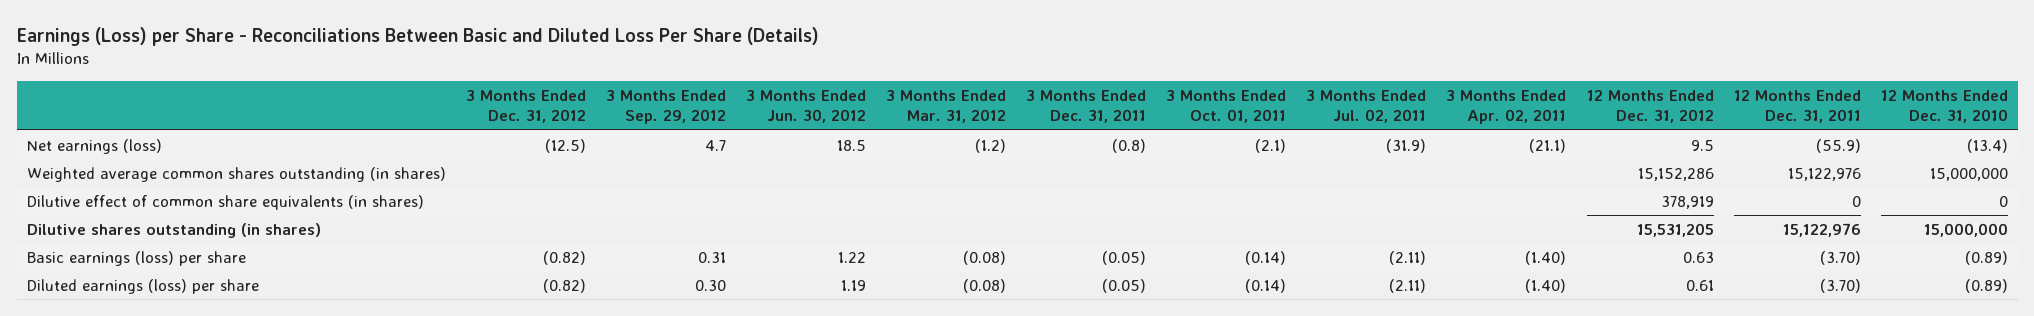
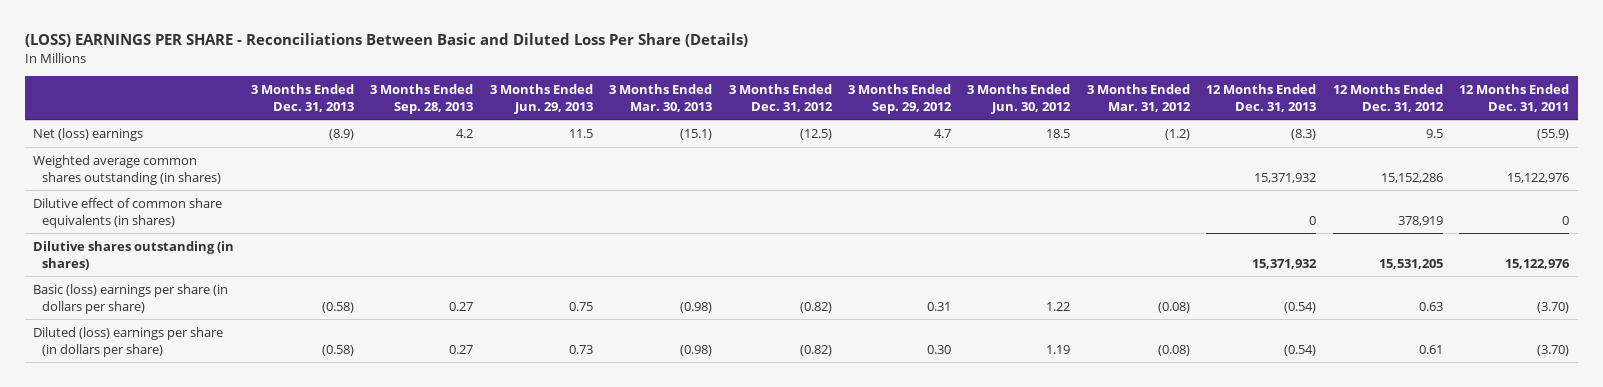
- Earnings (Loss) per Share - Reconciliations Between Basic and Diluted Loss Per Share (Details)
+ (LOSS) EARNINGS PER SHARE - Reconciliations Between Basic and Diluted Loss Per Share (Details)
- | 3 Months Ended Dec. 31, 2012 | 3 Months Ended Sep. 29, 2012 | 3 Months Ended Jun. 30, 2012 | 3 Months Ended Mar. 31, 2012 | 3 Months Ended Dec. 31, 2011 | 3 Months Ended Oct. 01, 2011 | 3 Months Ended Jul. 02, 2011 | 3 Months Ended Apr. 02, 2011 | 12 Months Ended Dec. 31, 2012 | 12 Months Ended Dec. 31, 2011 | 12 Months Ended Dec. 31, 2010
+ | 3 Months Ended Dec. 31, 2013 | 3 Months Ended Sep. 28, 2013 | 3 Months Ended Jun. 29, 2013 | 3 Months Ended Mar. 30, 2013 | 3 Months Ended Dec. 31, 2012 | 3 Months Ended Sep. 29, 2012 | 3 Months Ended Jun. 30, 2012 | 3 Months Ended Mar. 31, 2012 | 12 Months Ended Dec. 31, 2013 | 12 Months Ended Dec. 31, 2012 | 12 Months Ended Dec. 31, 2011
- Net earnings (loss) | (12.5) | 4.7 | 18.5 | (1.2) | (0.8) | (2.1) | (31.9) | (21.1) | 9.5 | (55.9) | (13.4)
+ Net (loss) earnings | (8.9) | 4.2 | 11.5 | (15.1) | (12.5) | 4.7 | 18.5 | (1.2) | (8.3) | 9.5 | (55.9)
- Basic earnings (loss) per share | (0.82) | 0.31 | 1.22 | (0.08) | (0.05) | (0.14) | (2.11) | (1.40) | 0.63 | (3.70) | (0.89)
- Diluted earnings (loss) per share | (0.82) | 0.30 | 1.19 | (0.08) | (0.05) | (0.14) | (2.11) | (1.40) | 0.61 | (3.70) | (0.89)
+ Basic (loss) earnings per share (in dollars per share) | (0.58) | 0.27 | 0.75 | (0.98) | (0.82) | 0.31 | 1.22 | (0.08) | (0.54) | 0.63 | (3.70)
+ Diluted (loss) earnings per share (in dollars per share) | (0.58) | 0.27 | 0.73 | (0.98) | (0.82) | 0.30 | 1.19 | (0.08) | (0.54) | 0.61 | (3.70)

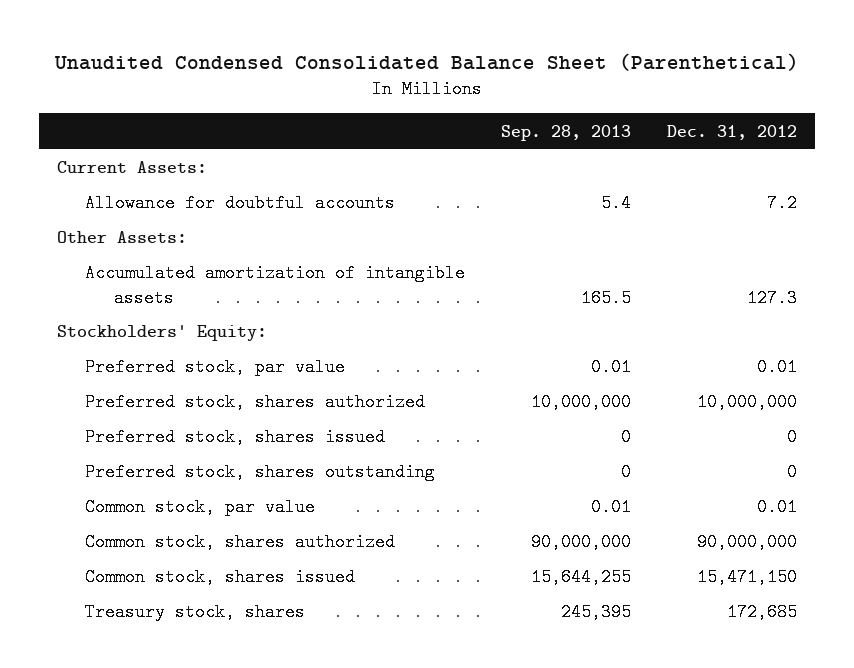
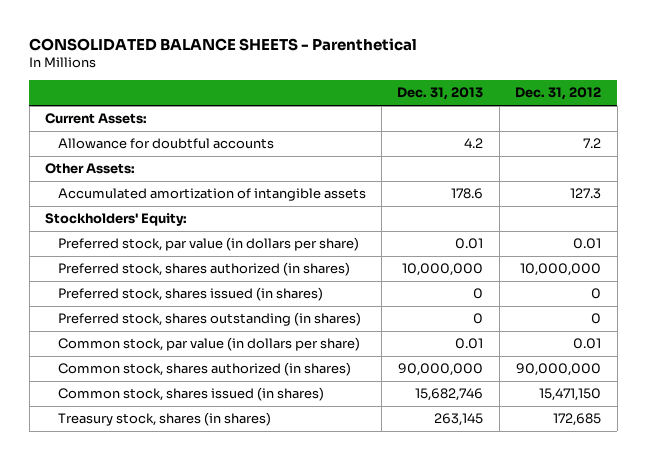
- Unaudited Condensed Consolidated Balance Sheet (Parenthetical)
+ CONSOLIDATED BALANCE SHEETS - Parenthetical
- | Sep. 28, 2013 | Dec. 31, 2012
+ | Dec. 31, 2013 | Dec. 31, 2012
- Preferred stock, par value | 0.01 | 0.01
- Preferred stock, shares authorized | 10,000,000 | 10,000,000
- Preferred stock, shares issued | 0 | 0
- Preferred stock, shares outstanding | 0 | 0
- Common stock, par value | 0.01 | 0.01
- Common stock, shares authorized | 90,000,000 | 90,000,000
- Common stock, shares issued | 15,644,255 | 15,471,150
- Treasury stock, shares | 245,395 | 172,685
+ Preferred stock, par value (in dollars per share) | 0.01 | 0.01
+ Preferred stock, shares authorized (in shares) | 10,000,000 | 10,000,000
+ Preferred stock, shares issued (in shares) | 0 | 0
+ Preferred stock, shares outstanding (in shares) | 0 | 0
+ Common stock, par value (in dollars per share) | 0.01 | 0.01
+ Common stock, shares authorized (in shares) | 90,000,000 | 90,000,000
+ Common stock, shares issued (in shares) | 15,682,746 | 15,471,150
+ Treasury stock, shares (in shares) | 263,145 | 172,685

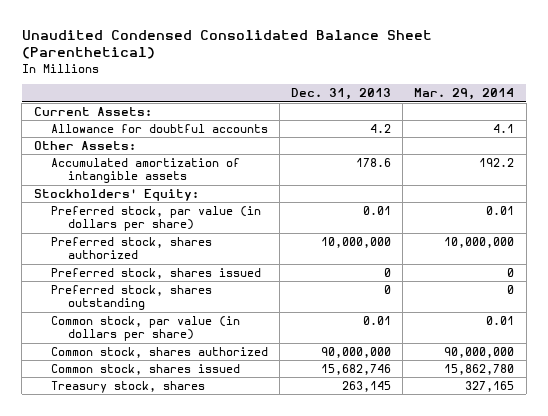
- CONSOLIDATED BALANCE SHEETS - Parenthetical
+ Unaudited Condensed Consolidated Balance Sheet (Parenthetical)
- | Dec. 31, 2013 | Dec. 31, 2012
+ | Dec. 31, 2013 | Mar. 29, 2014
- Preferred stock, shares authorized (in shares) | 10,000,000 | 10,000,000
- Preferred stock, shares issued (in shares) | 0 | 0
- Preferred stock, shares outstanding (in shares) | 0 | 0
+ Preferred stock, shares authorized | 10,000,000 | 10,000,000
+ Preferred stock, shares issued | 0 | 0
+ Preferred stock, shares outstanding | 0 | 0
- Common stock, shares authorized (in shares) | 90,000,000 | 90,000,000
- Common stock, shares issued (in shares) | 15,682,746 | 15,471,150
- Treasury stock, shares (in shares) | 263,145 | 172,685
+ Common stock, shares authorized | 90,000,000 | 90,000,000
+ Common stock, shares issued | 15,682,746 | 15,862,780
+ Treasury stock, shares | 263,145 | 327,165

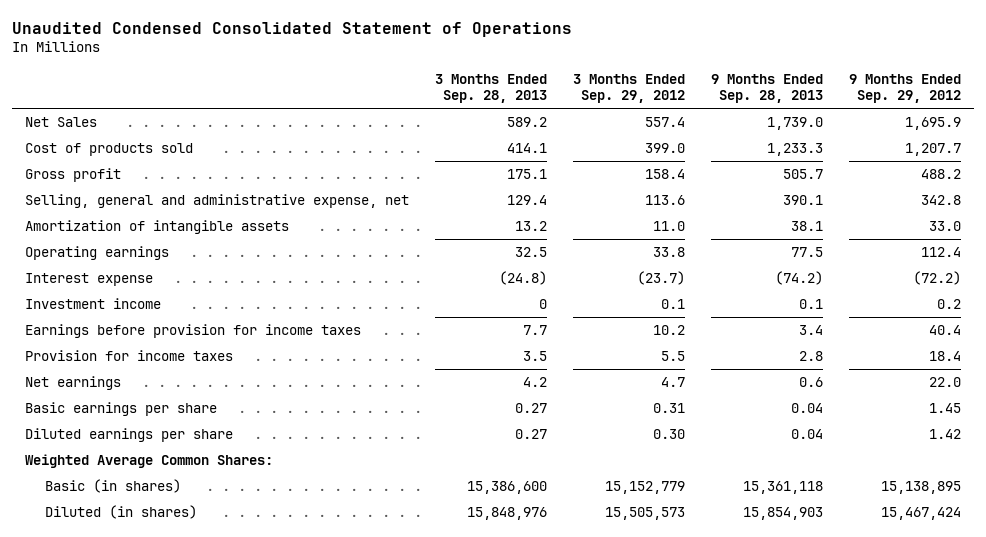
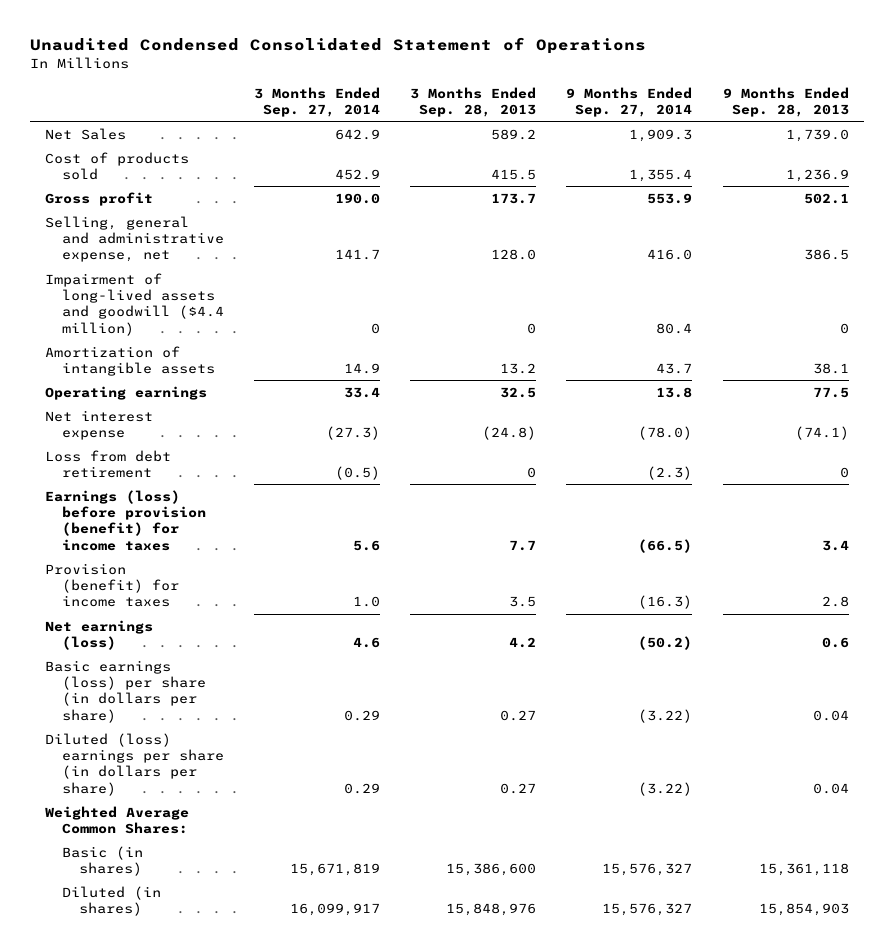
- | 3 Months Ended Sep. 28, 2013 | 3 Months Ended Sep. 29, 2012 | 9 Months Ended Sep. 28, 2013 | 9 Months Ended Sep. 29, 2012
+ | 3 Months Ended Sep. 27, 2014 | 3 Months Ended Sep. 28, 2013 | 9 Months Ended Sep. 27, 2014 | 9 Months Ended Sep. 28, 2013
- Cost of products sold | 414.1 | 399.0 | 1,233.3 | 1,207.7
- Gross profit | 175.1 | 158.4 | 505.7 | 488.2
- Selling, general and administrative expense, net | 129.4 | 113.6 | 390.1 | 342.8
+ Cost of products sold | 452.9 | 415.5 | 1,355.4 | 1,236.9
+ Gross profit | 190.0 | 173.7 | 553.9 | 502.1
+ Selling, general and administrative expense, net | 141.7 | 128.0 | 416.0 | 386.5
+ Impairment of long-lived assets and goodwill ($4.4 million) | 0 | 0 | 80.4 | 0
- Interest expense | (24.8) | (23.7) | (74.2) | (72.2)
- Investment income | 0 | 0.1 | 0.1 | 0.2
- Earnings before provision for income taxes | 7.7 | 10.2 | 3.4 | 40.4
- Provision for income taxes | 3.5 | 5.5 | 2.8 | 18.4
- Net earnings | 4.2 | 4.7 | 0.6 | 22.0
- Basic earnings per share | 0.27 | 0.31 | 0.04 | 1.45
- Diluted earnings per share | 0.27 | 0.30 | 0.04 | 1.42
+ Net interest expense | (27.3) | (24.8) | (78.0) | (74.1)
+ Loss from debt retirement | (0.5) | 0 | (2.3) | 0
+ Earnings (loss) before provision (benefit) for income taxes | 5.6 | 7.7 | (66.5) | 3.4
+ Provision (benefit) for income taxes | 1.0 | 3.5 | (16.3) | 2.8
+ Net earnings (loss) | 4.6 | 4.2 | (50.2) | 0.6
+ Basic earnings (loss) per share (in dollars per share) | 0.29 | 0.27 | (3.22) | 0.04
+ Diluted (loss) earnings per share (in dollars per share) | 0.29 | 0.27 | (3.22) | 0.04

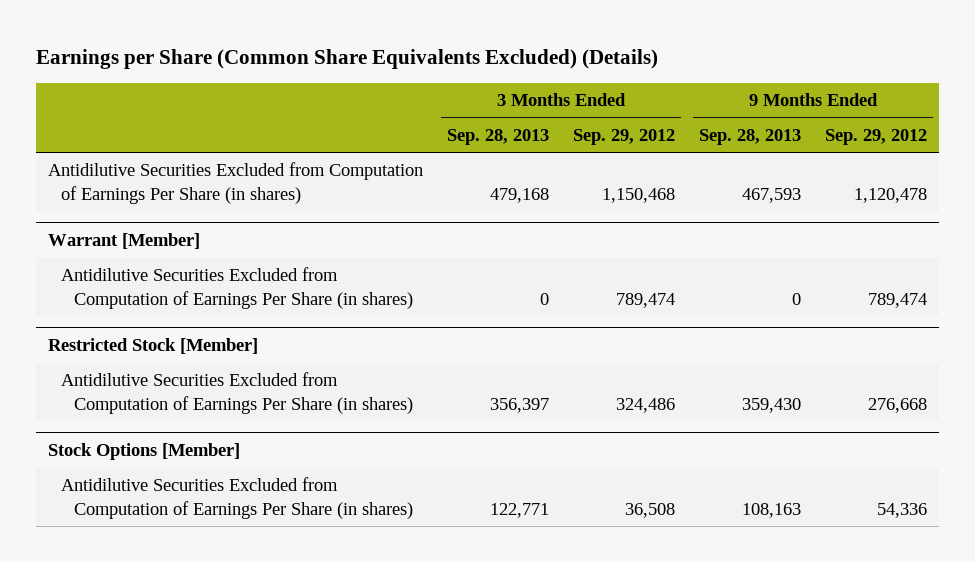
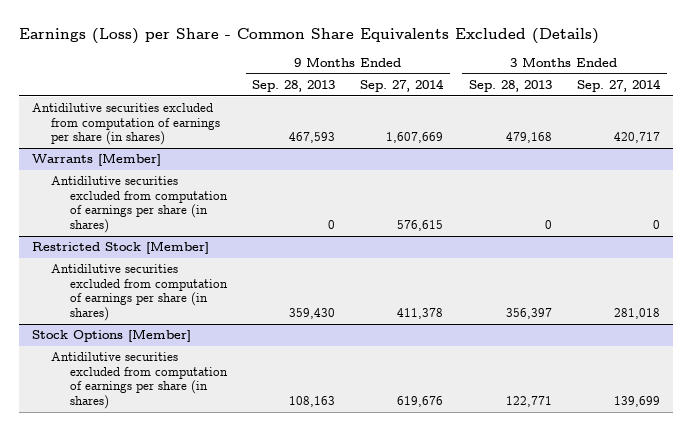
- Earnings per Share (Common Share Equivalents Excluded) (Details)
+ Earnings (Loss) per Share - Common Share Equivalents Excluded (Details)
- | 3 Months Ended Sep. 28, 2013 | 3 Months Ended Sep. 29, 2012 | 9 Months Ended Sep. 28, 2013 | 9 Months Ended Sep. 29, 2012
+ | 9 Months Ended Sep. 28, 2013 | 9 Months Ended Sep. 27, 2014 | 3 Months Ended Sep. 28, 2013 | 3 Months Ended Sep. 27, 2014
- Antidilutive Securities Excluded from Computation of Earnings Per Share (in shares) | 479,168 | 1,150,468 | 467,593 | 1,120,478
- Warrant [Member]
- Antidilutive Securities Excluded from Computation of Earnings Per Share (in shares) | 0 | 789,474 | 0 | 789,474
+ Antidilutive securities excluded from computation of earnings per share (in shares) | 467,593 | 1,607,669 | 479,168 | 420,717
+ Warrants [Member]
+ Antidilutive securities excluded from computation of earnings per share (in shares) | 0 | 576,615 | 0 | 0
@ Restricted Stock [Member]
- Antidilutive Securities Excluded from Computation of Earnings Per Share (in shares) | 356,397 | 324,486 | 359,430 | 276,668
+ Antidilutive securities excluded from computation of earnings per share (in shares) | 359,430 | 411,378 | 356,397 | 281,018
@ Stock Options [Member]
- Antidilutive Securities Excluded from Computation of Earnings Per Share (in shares) | 122,771 | 36,508 | 108,163 | 54,336
+ Antidilutive securities excluded from computation of earnings per share (in shares) | 108,163 | 619,676 | 122,771 | 139,699

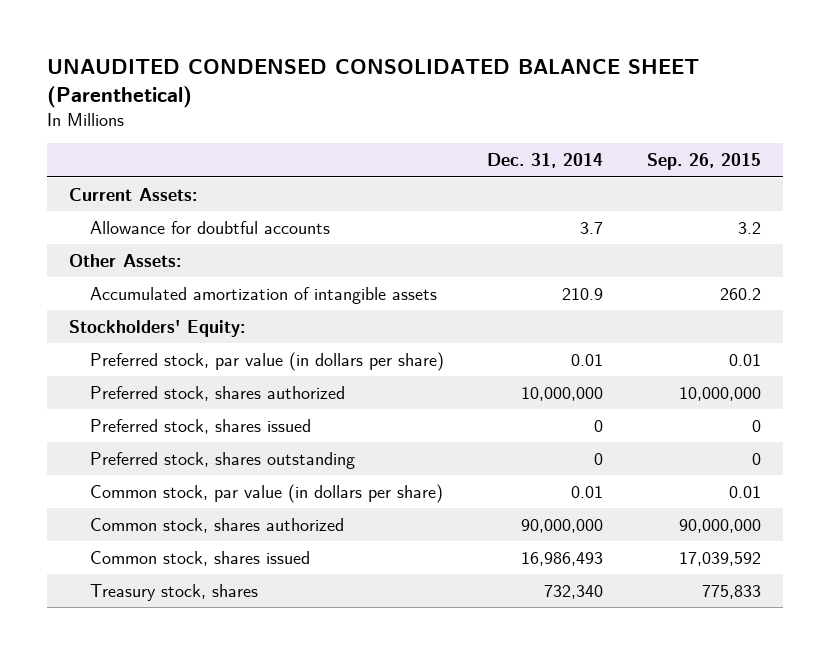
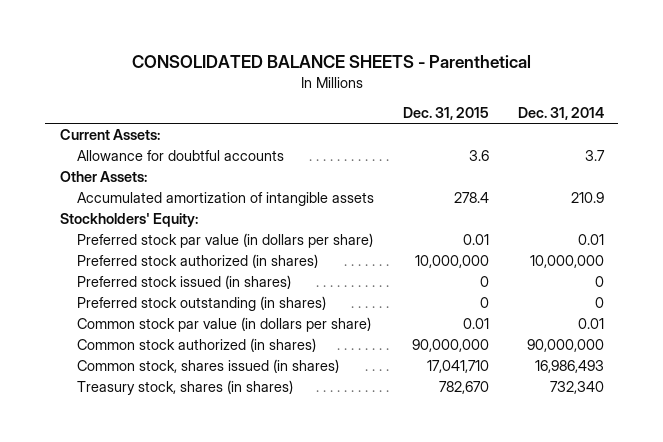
- UNAUDITED CONDENSED CONSOLIDATED BALANCE SHEET (Parenthetical)
+ CONSOLIDATED BALANCE SHEETS - Parenthetical
- | Dec. 31, 2014 | Sep. 26, 2015
+ | Dec. 31, 2015 | Dec. 31, 2014
- Preferred stock, par value (in dollars per share) | 0.01 | 0.01
- Preferred stock, shares authorized | 10,000,000 | 10,000,000
- Preferred stock, shares issued | 0 | 0
- Preferred stock, shares outstanding | 0 | 0
- Common stock, par value (in dollars per share) | 0.01 | 0.01
- Common stock, shares authorized | 90,000,000 | 90,000,000
- Common stock, shares issued | 16,986,493 | 17,039,592
- Treasury stock, shares | 732,340 | 775,833
+ Preferred stock par value (in dollars per share) | 0.01 | 0.01
+ Preferred stock authorized (in shares) | 10,000,000 | 10,000,000
+ Preferred stock issued (in shares) | 0 | 0
+ Preferred stock outstanding (in shares) | 0 | 0
+ Common stock par value (in dollars per share) | 0.01 | 0.01
+ Common stock authorized (in shares) | 90,000,000 | 90,000,000
+ Common stock, shares issued (in shares) | 17,041,710 | 16,986,493
+ Treasury stock, shares (in shares) | 782,670 | 732,340

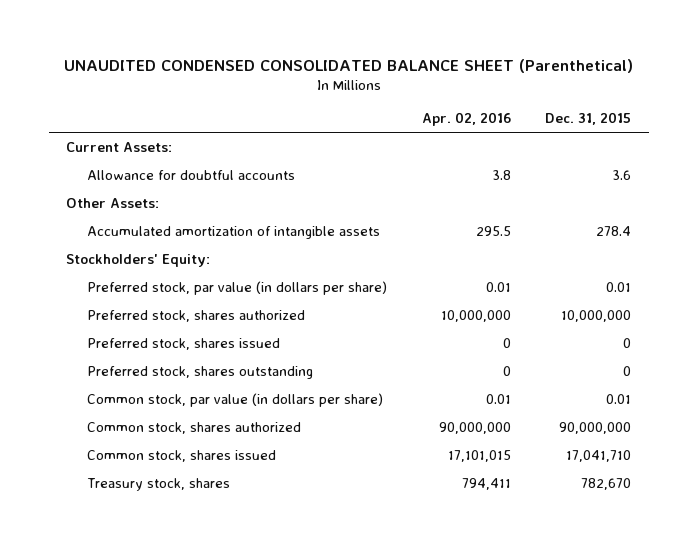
- CONSOLIDATED BALANCE SHEETS - Parenthetical
+ UNAUDITED CONDENSED CONSOLIDATED BALANCE SHEET (Parenthetical)
- | Dec. 31, 2015 | Dec. 31, 2014
+ | Apr. 02, 2016 | Dec. 31, 2015
- Preferred stock par value (in dollars per share) | 0.01 | 0.01
- Preferred stock authorized (in shares) | 10,000,000 | 10,000,000
- Preferred stock issued (in shares) | 0 | 0
- Preferred stock outstanding (in shares) | 0 | 0
- Common stock par value (in dollars per share) | 0.01 | 0.01
- Common stock authorized (in shares) | 90,000,000 | 90,000,000
- Common stock, shares issued (in shares) | 17,041,710 | 16,986,493
- Treasury stock, shares (in shares) | 782,670 | 732,340
+ Preferred stock, par value (in dollars per share) | 0.01 | 0.01
+ Preferred stock, shares authorized | 10,000,000 | 10,000,000
+ Preferred stock, shares issued | 0 | 0
+ Preferred stock, shares outstanding | 0 | 0
+ Common stock, par value (in dollars per share) | 0.01 | 0.01
+ Common stock, shares authorized | 90,000,000 | 90,000,000
+ Common stock, shares issued | 17,101,015 | 17,041,710
+ Treasury stock, shares | 794,411 | 782,670

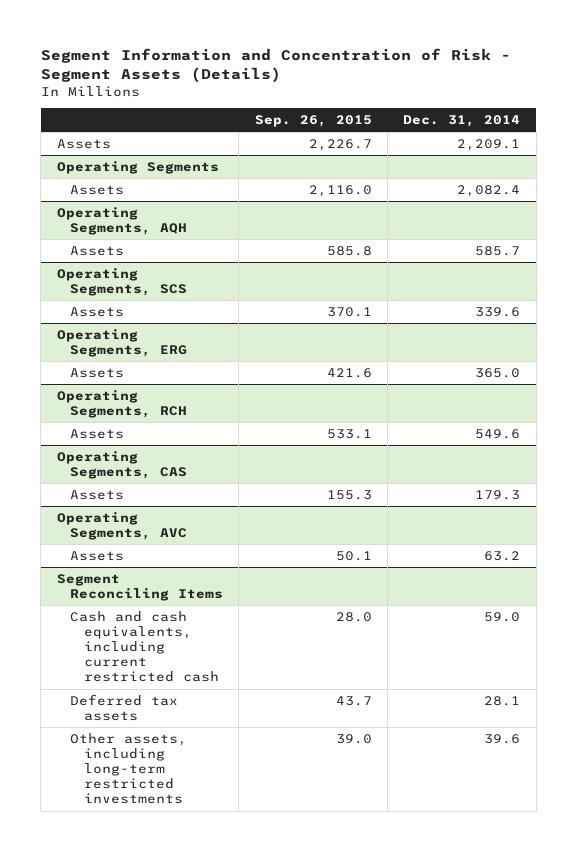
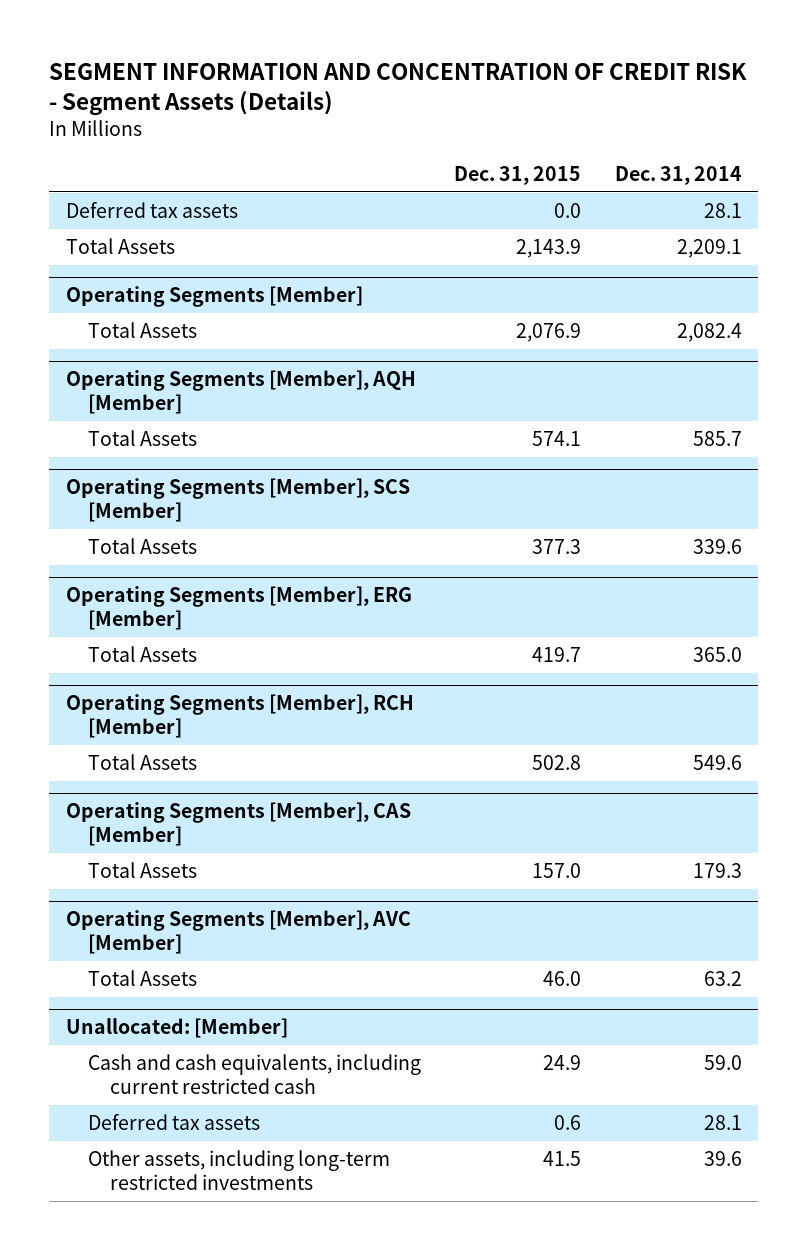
- Segment Information and Concentration of Risk - Segment Assets (Details)
+ SEGMENT INFORMATION AND CONCENTRATION OF CREDIT RISK - Segment Assets (Details)
- | Sep. 26, 2015 | Dec. 31, 2014
+ | Dec. 31, 2015 | Dec. 31, 2014
- Assets | 2,226.7 | 2,209.1
- Operating Segments
- Assets | 2,116.0 | 2,082.4
- Operating Segments, AQH
- Assets | 585.8 | 585.7
- Operating Segments, SCS
- Assets | 370.1 | 339.6
- Operating Segments, ERG
- Assets | 421.6 | 365.0
- Operating Segments, RCH
- Assets | 533.1 | 549.6
- Operating Segments, CAS
- Assets | 155.3 | 179.3
- Operating Segments, AVC
- Assets | 50.1 | 63.2
- Segment Reconciling Items
+ Deferred tax assets | 0.0 | 28.1
+ Total Assets | 2,143.9 | 2,209.1
+ Operating Segments [Member]
+ Total Assets | 2,076.9 | 2,082.4
+ Operating Segments [Member], AQH [Member]
+ Total Assets | 574.1 | 585.7
+ Operating Segments [Member], SCS [Member]
+ Total Assets | 377.3 | 339.6
+ Operating Segments [Member], ERG [Member]
+ Total Assets | 419.7 | 365.0
+ Operating Segments [Member], RCH [Member]
+ Total Assets | 502.8 | 549.6
+ Operating Segments [Member], CAS [Member]
+ Total Assets | 157.0 | 179.3
+ Operating Segments [Member], AVC [Member]
+ Total Assets | 46.0 | 63.2
+ Unallocated: [Member]

